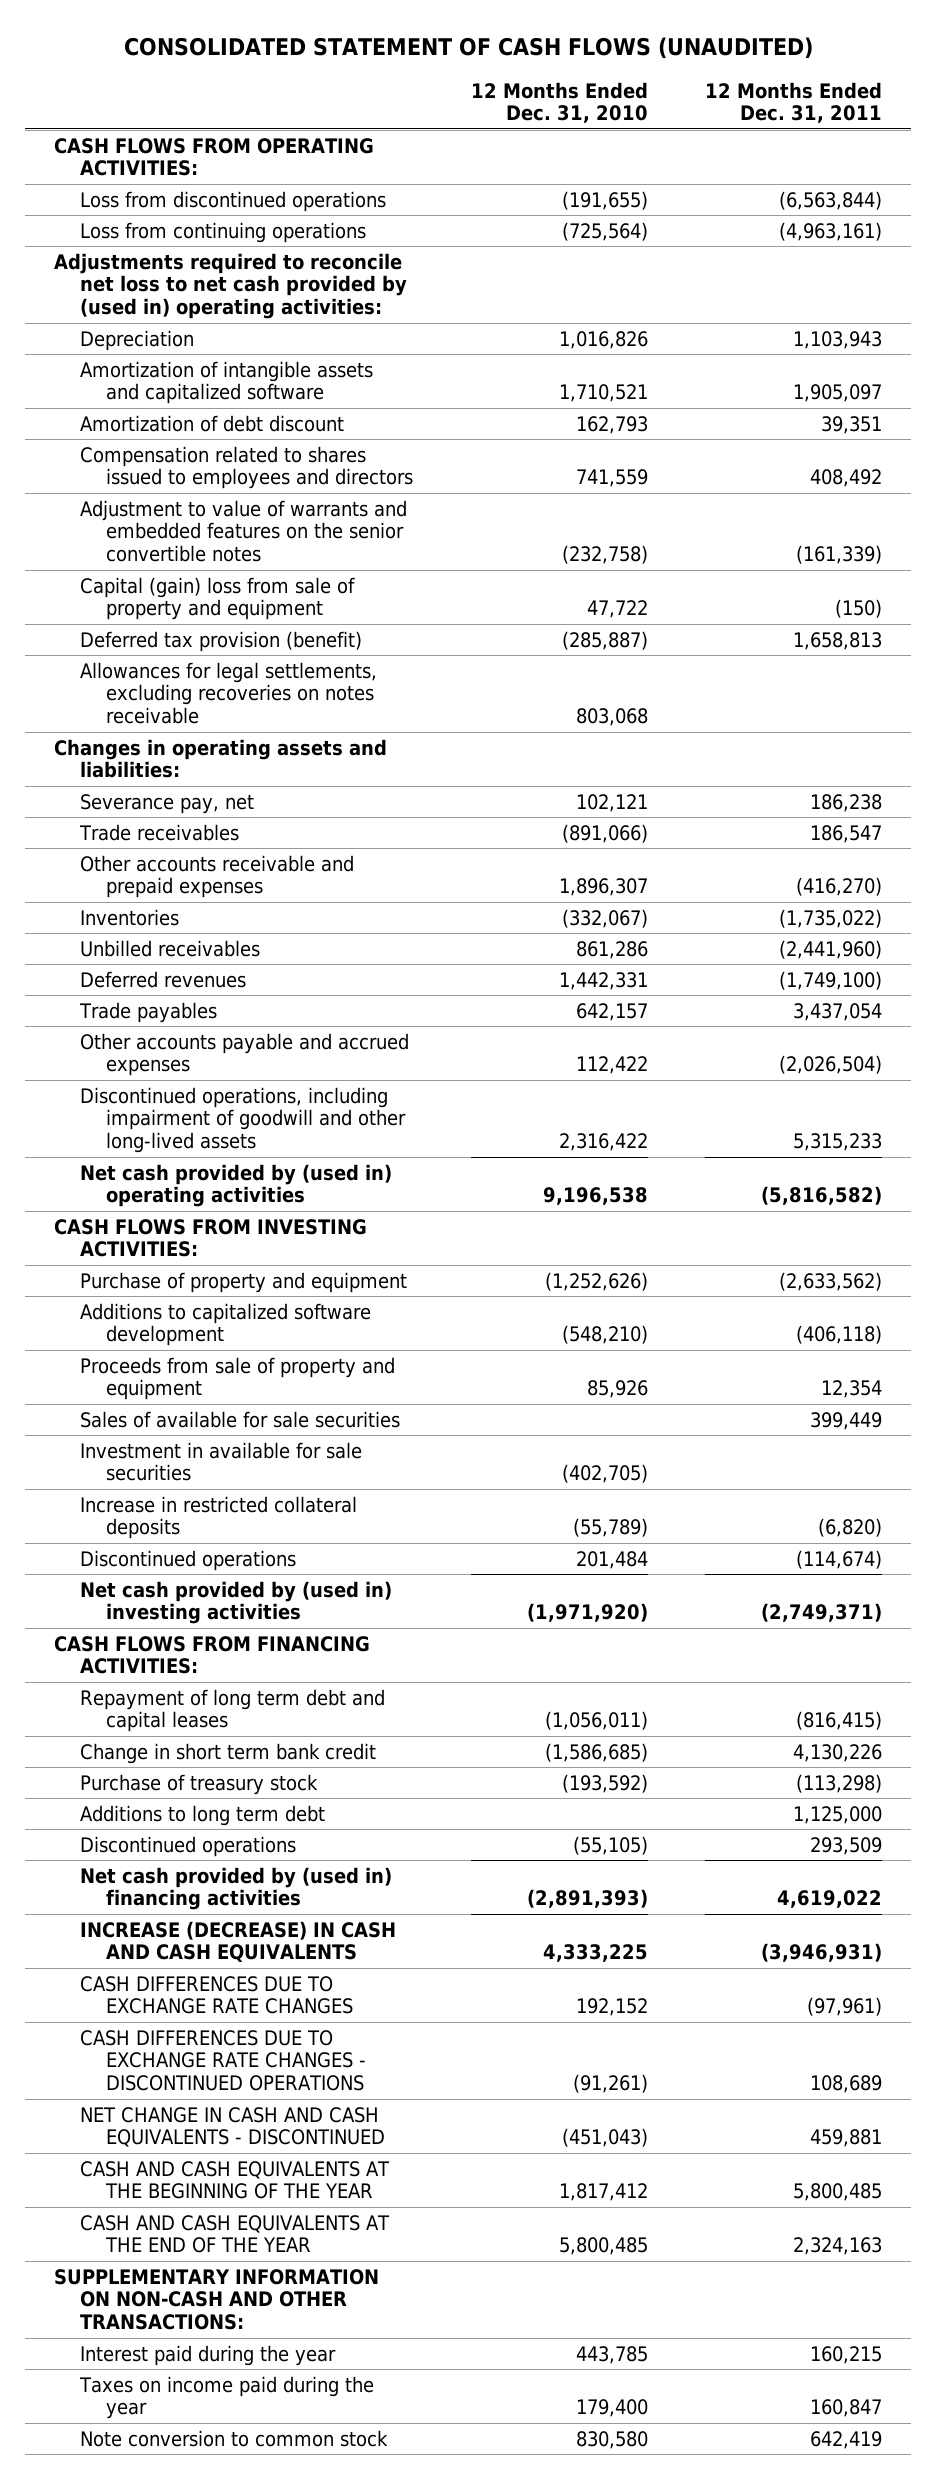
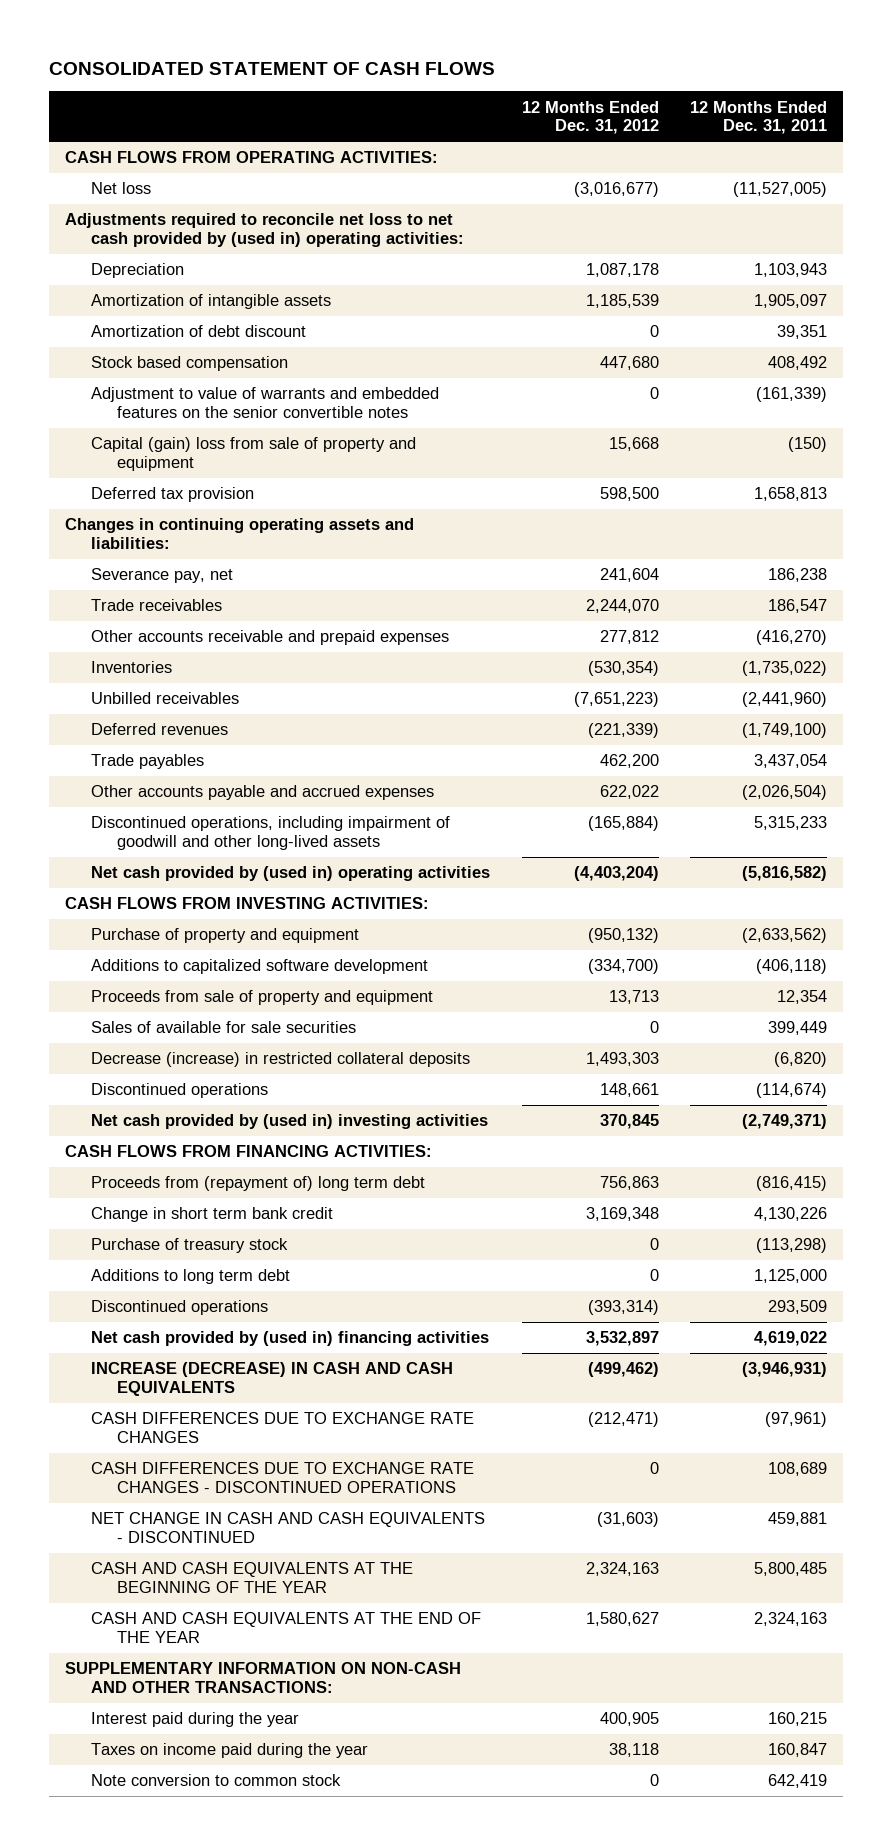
- CONSOLIDATED STATEMENT OF CASH FLOWS (UNAUDITED)
+ CONSOLIDATED STATEMENT OF CASH FLOWS
- | 12 Months Ended Dec. 31, 2010 | 12 Months Ended Dec. 31, 2011
+ | 12 Months Ended Dec. 31, 2012 | 12 Months Ended Dec. 31, 2011
- Loss from discontinued operations | (191,655) | (6,563,844)
- Loss from continuing operations | (725,564) | (4,963,161)
+ Net loss | (3,016,677) | (11,527,005)
- Amortization of intangible assets and capitalized software | 1,710,521 | 1,905,097
+ Amortization of intangible assets | 1,185,539 | 1,905,097
- Compensation related to shares issued to employees and directors | 741,559 | 408,492
+ Stock based compensation | 447,680 | 408,492
- Deferred tax provision (benefit) | (285,887) | 1,658,813
- Allowances for legal settlements, excluding recoveries on notes receivable | 803,068 |
- Changes in operating assets and liabilities:
+ Deferred tax provision | 598,500 | 1,658,813
+ Changes in continuing operating assets and liabilities:
- Investment in available for sale securities | (402,705) |
- Increase in restricted collateral deposits | (55,789) | (6,820)
+ Decrease (increase) in restricted collateral deposits | 1,493,303 | (6,820)
- Repayment of long term debt and capital leases | (1,056,011) | (816,415)
+ Proceeds from (repayment of) long term debt | 756,863 | (816,415)

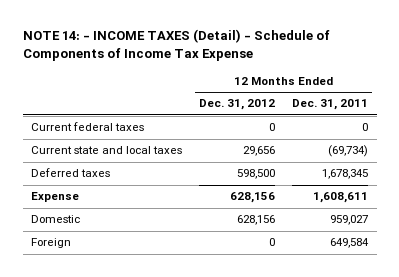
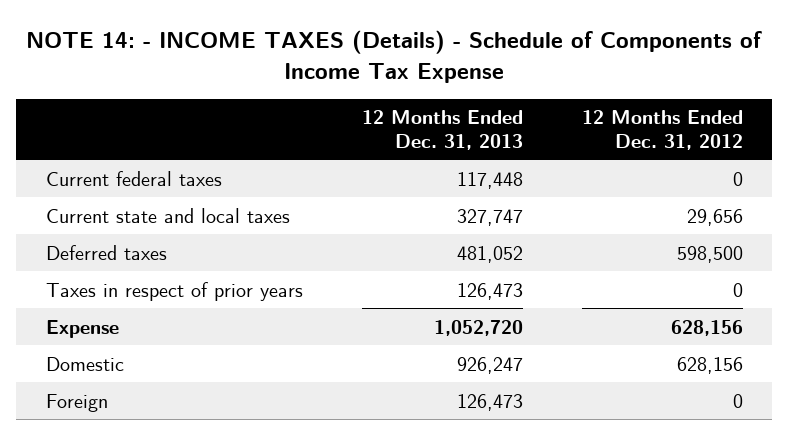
- NOTE 14: - INCOME TAXES (Detail) - Schedule of Components of Income Tax Expense
+ NOTE 14: - INCOME TAXES (Details) - Schedule of Components of Income Tax Expense
- | 12 Months Ended Dec. 31, 2012 | 12 Months Ended Dec. 31, 2011
+ | 12 Months Ended Dec. 31, 2013 | 12 Months Ended Dec. 31, 2012
+ Taxes in respect of prior years | 126,473 | 0

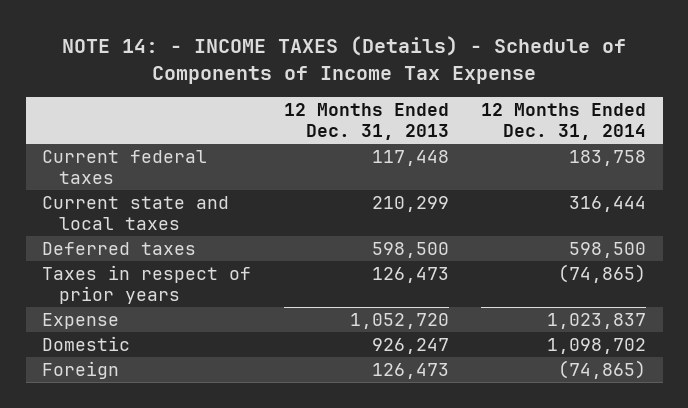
- | 12 Months Ended Dec. 31, 2013 | 12 Months Ended Dec. 31, 2012
+ | 12 Months Ended Dec. 31, 2013 | 12 Months Ended Dec. 31, 2014
- Current state and local taxes | 327,747 | 29,656
- Deferred taxes | 481,052 | 598,500
+ Current state and local taxes | 210,299 | 316,444
+ Deferred taxes | 598,500 | 598,500

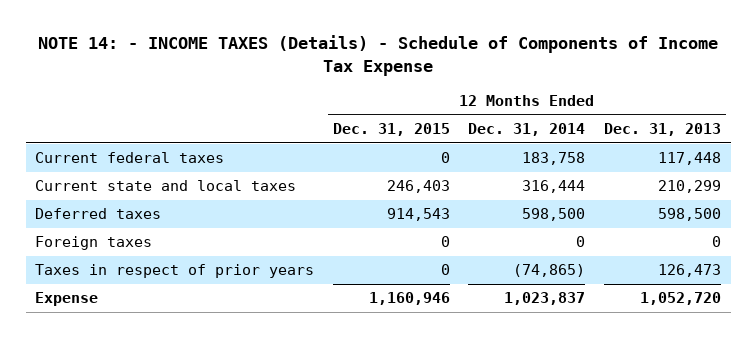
- | 12 Months Ended Dec. 31, 2013 | 12 Months Ended Dec. 31, 2014
+ | 12 Months Ended Dec. 31, 2015 | 12 Months Ended Dec. 31, 2014 | 12 Months Ended Dec. 31, 2013
+ Foreign taxes | 0 | 0 | 0
- Domestic | 926,247 | 1,098,702
- Foreign | 126,473 | (74,865)

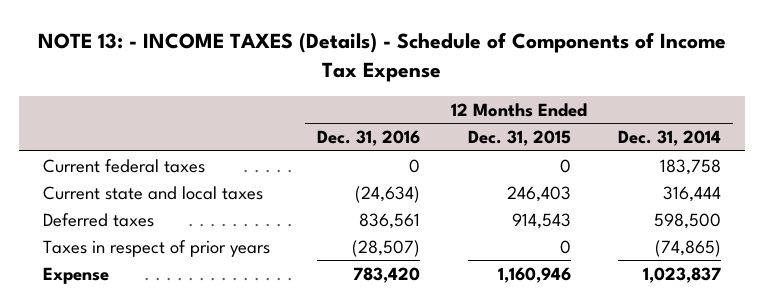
- NOTE 14: - INCOME TAXES (Details) - Schedule of Components of Income Tax Expense
+ NOTE 13: - INCOME TAXES (Details) - Schedule of Components of Income Tax Expense
- | 12 Months Ended Dec. 31, 2015 | 12 Months Ended Dec. 31, 2014 | 12 Months Ended Dec. 31, 2013
+ | 12 Months Ended Dec. 31, 2016 | 12 Months Ended Dec. 31, 2015 | 12 Months Ended Dec. 31, 2014
- Foreign taxes | 0 | 0 | 0

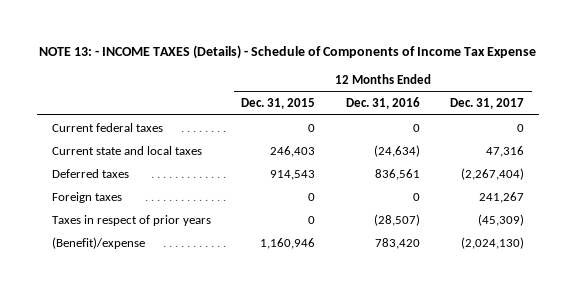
- | 12 Months Ended Dec. 31, 2016 | 12 Months Ended Dec. 31, 2015 | 12 Months Ended Dec. 31, 2014
+ | 12 Months Ended Dec. 31, 2015 | 12 Months Ended Dec. 31, 2016 | 12 Months Ended Dec. 31, 2017
+ Foreign taxes | 0 | 0 | 241,267
- Expense | 783,420 | 1,160,946 | 1,023,837
+ (Benefit)/expense | 1,160,946 | 783,420 | (2,024,130)

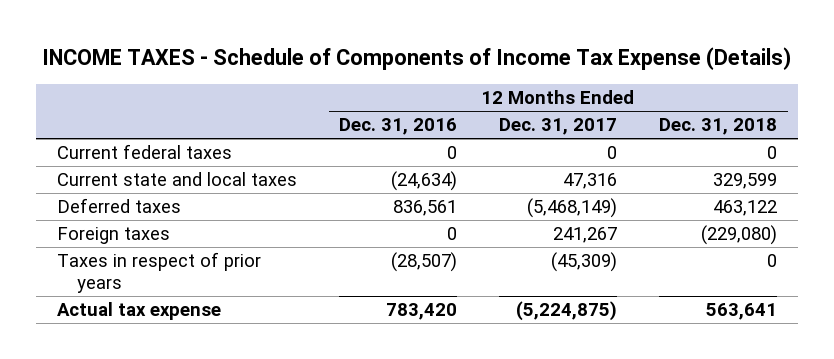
- NOTE 13: - INCOME TAXES (Details) - Schedule of Components of Income Tax Expense
+ INCOME TAXES - Schedule of Components of Income Tax Expense (Details)
- | 12 Months Ended Dec. 31, 2015 | 12 Months Ended Dec. 31, 2016 | 12 Months Ended Dec. 31, 2017
+ | 12 Months Ended Dec. 31, 2016 | 12 Months Ended Dec. 31, 2017 | 12 Months Ended Dec. 31, 2018
- Deferred taxes | 914,543 | 836,561 | (2,267,404)
+ Deferred taxes | 836,561 | (5,468,149) | 463,122
- (Benefit)/expense | 1,160,946 | 783,420 | (2,024,130)
+ Actual tax expense | 783,420 | (5,224,875) | 563,641

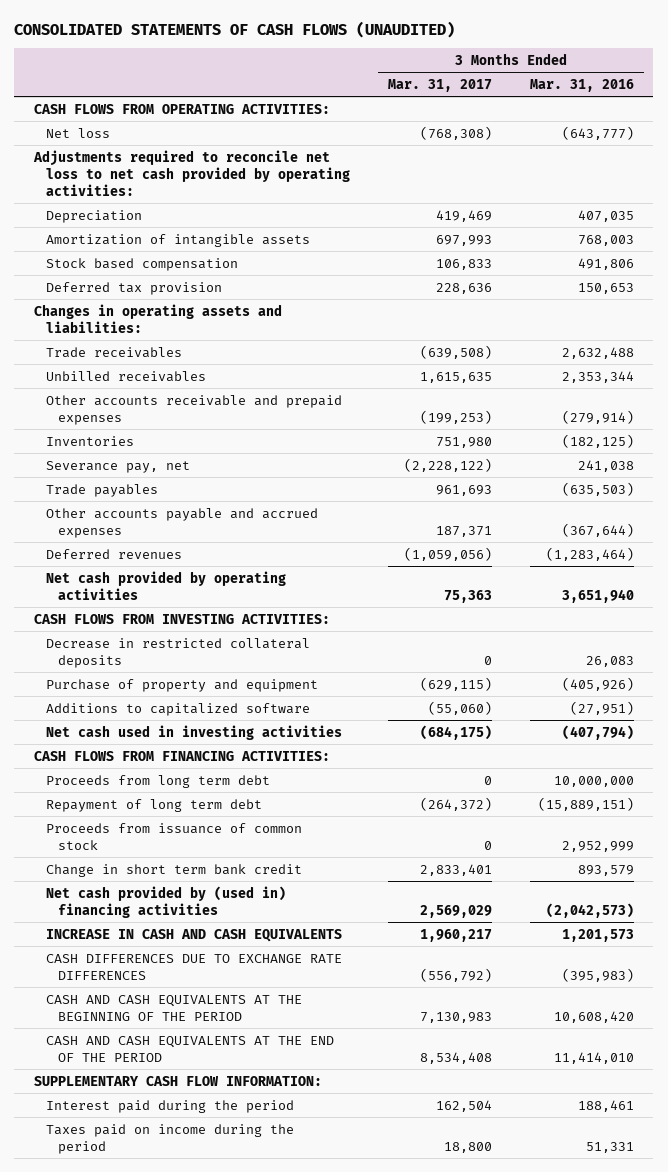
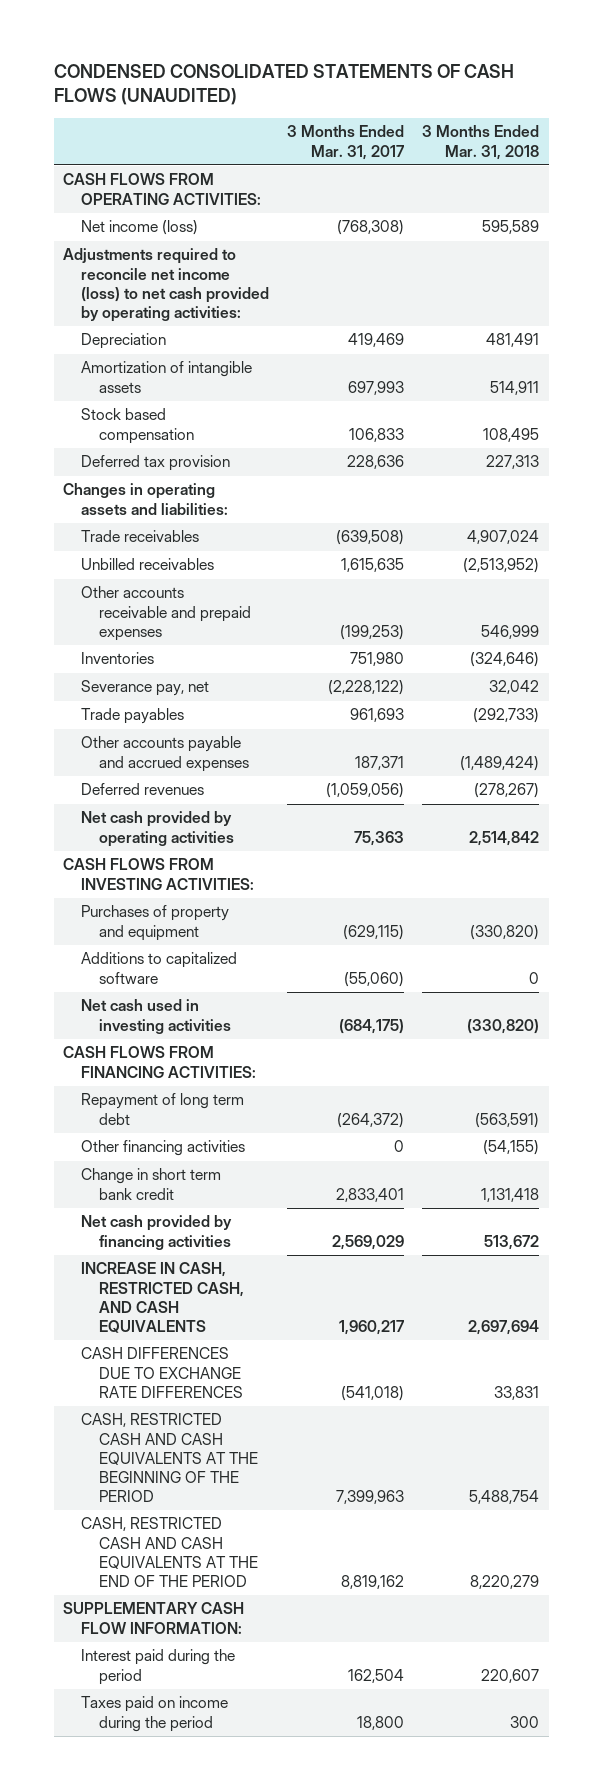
- CONSOLIDATED STATEMENTS OF CASH FLOWS (UNAUDITED)
+ CONDENSED CONSOLIDATED STATEMENTS OF CASH FLOWS (UNAUDITED)
- | 3 Months Ended Mar. 31, 2017 | 3 Months Ended Mar. 31, 2016
+ | 3 Months Ended Mar. 31, 2017 | 3 Months Ended Mar. 31, 2018
- Net loss | (768,308) | (643,777)
- Adjustments required to reconcile net loss to net cash provided by operating activities:
+ Net income (loss) | (768,308) | 595,589
+ Adjustments required to reconcile net income (loss) to net cash provided by operating activities:
- Decrease in restricted collateral deposits | 0 | 26,083
- Purchase of property and equipment | (629,115) | (405,926)
+ Purchases of property and equipment | (629,115) | (330,820)
- Proceeds from long term debt | 0 | 10,000,000
- Proceeds from issuance of common stock | 0 | 2,952,999
+ Other financing activities | 0 | (54,155)
- Net cash provided by (used in) financing activities | 2,569,029 | (2,042,573)
- INCREASE IN CASH AND CASH EQUIVALENTS | 1,960,217 | 1,201,573
- CASH DIFFERENCES DUE TO EXCHANGE RATE DIFFERENCES | (556,792) | (395,983)
- CASH AND CASH EQUIVALENTS AT THE BEGINNING OF THE PERIOD | 7,130,983 | 10,608,420
- CASH AND CASH EQUIVALENTS AT THE END OF THE PERIOD | 8,534,408 | 11,414,010
+ Net cash provided by financing activities | 2,569,029 | 513,672
+ INCREASE IN CASH, RESTRICTED CASH, AND CASH EQUIVALENTS | 1,960,217 | 2,697,694
+ CASH DIFFERENCES DUE TO EXCHANGE RATE DIFFERENCES | (541,018) | 33,831
+ CASH, RESTRICTED CASH AND CASH EQUIVALENTS AT THE BEGINNING OF THE PERIOD | 7,399,963 | 5,488,754
+ CASH, RESTRICTED CASH AND CASH EQUIVALENTS AT THE END OF THE PERIOD | 8,819,162 | 8,220,279

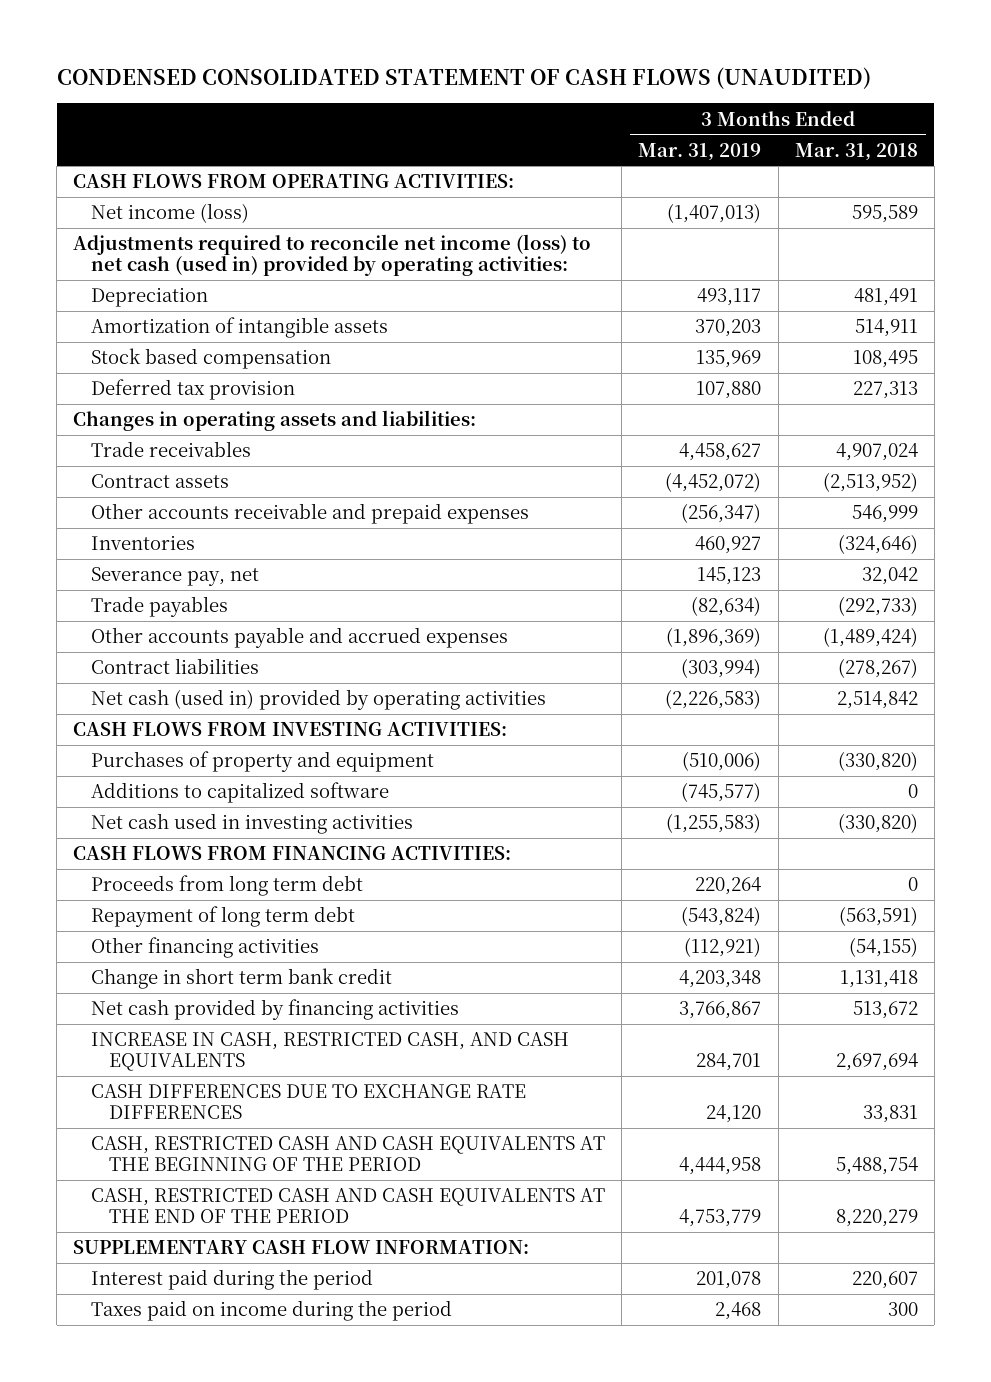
- CONDENSED CONSOLIDATED STATEMENTS OF CASH FLOWS (UNAUDITED)
+ CONDENSED CONSOLIDATED STATEMENT OF CASH FLOWS (UNAUDITED)
- | 3 Months Ended Mar. 31, 2017 | 3 Months Ended Mar. 31, 2018
+ | 3 Months Ended Mar. 31, 2019 | 3 Months Ended Mar. 31, 2018
- Adjustments required to reconcile net income (loss) to net cash provided by operating activities:
+ Adjustments required to reconcile net income (loss) to net cash (used in) provided by operating activities:
- Unbilled receivables | 1,615,635 | (2,513,952)
+ Contract assets | (4,452,072) | (2,513,952)
- Deferred revenues | (1,059,056) | (278,267)
- Net cash provided by operating activities | 75,363 | 2,514,842
+ Contract liabilities | (303,994) | (278,267)
+ Net cash (used in) provided by operating activities | (2,226,583) | 2,514,842
+ Proceeds from long term debt | 220,264 | 0

